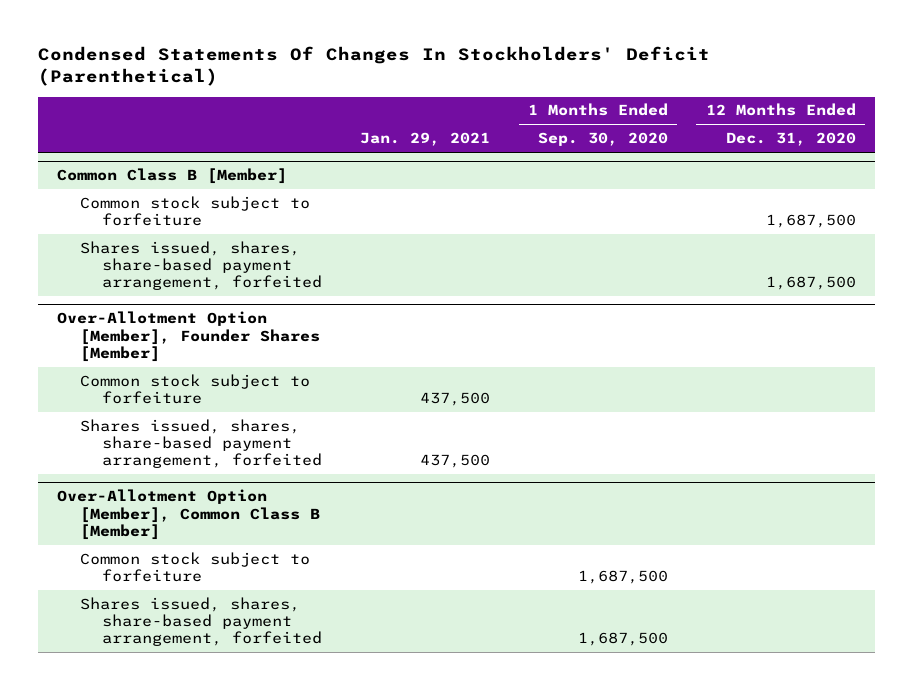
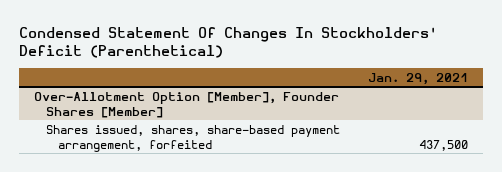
- Condensed Statements Of Changes In Stockholders' Deficit (Parenthetical)
+ Condensed Statement Of Changes In Stockholders' Deficit (Parenthetical)
- | Jan. 29, 2021 | 1 Months Ended Sep. 30, 2020 | 12 Months Ended Dec. 31, 2020
+ | Jan. 29, 2021
- Common Class B [Member]
- Common stock subject to forfeiture | | | 1,687,500
- Shares issued, shares, share-based payment arrangement, forfeited | | | 1,687,500
@ Over-Allotment Option [Member], Founder Shares [Member]
- Common stock subject to forfeiture | 437,500 | |
- Over-Allotment Option [Member], Common Class B [Member]
- Common stock subject to forfeiture | | 1,687,500 |
- Shares issued, shares, share-based payment arrangement, forfeited | | 1,687,500 |

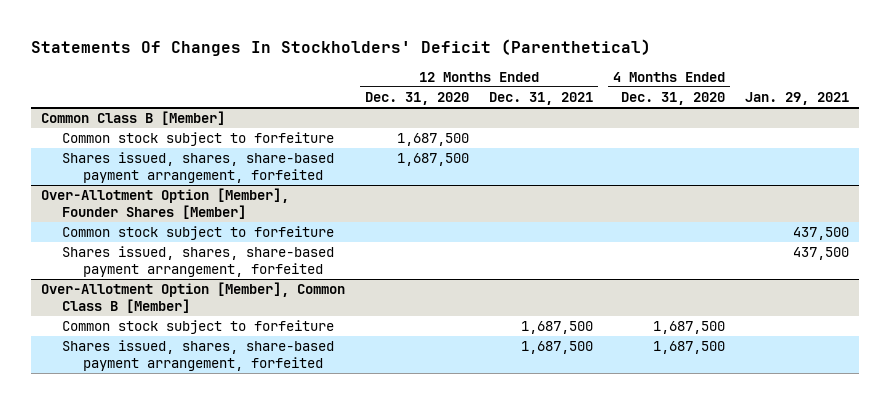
- Condensed Statement Of Changes In Stockholders' Deficit (Parenthetical)
+ Statements Of Changes In Stockholders' Deficit (Parenthetical)
- | Jan. 29, 2021
+ | 12 Months Ended Dec. 31, 2020 | 12 Months Ended Dec. 31, 2021 | 4 Months Ended Dec. 31, 2020 | Jan. 29, 2021
+ Common Class B [Member]
+ Common stock subject to forfeiture | 1,687,500 | | |
+ Shares issued, shares, share-based payment arrangement, forfeited | 1,687,500 | | |
@ Over-Allotment Option [Member], Founder Shares [Member]
+ Common stock subject to forfeiture | | | | 437,500
+ Over-Allotment Option [Member], Common Class B [Member]
+ Common stock subject to forfeiture | | 1,687,500 | 1,687,500 |
+ Shares issued, shares, share-based payment arrangement, forfeited | | 1,687,500 | 1,687,500 |

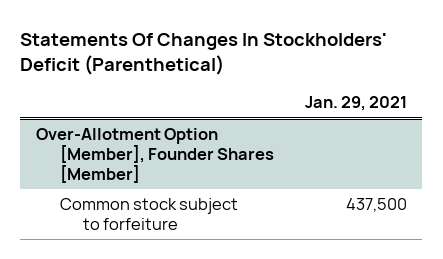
- | 12 Months Ended Dec. 31, 2020 | 12 Months Ended Dec. 31, 2021 | 4 Months Ended Dec. 31, 2020 | Jan. 29, 2021
+ | Jan. 29, 2021
- Common Class B [Member]
- Common stock subject to forfeiture | 1,687,500 | | |
- Shares issued, shares, share-based payment arrangement, forfeited | 1,687,500 | | |
@ Over-Allotment Option [Member], Founder Shares [Member]
- Shares issued, shares, share-based payment arrangement, forfeited | | | | 437,500
- Over-Allotment Option [Member], Common Class B [Member]
- Common stock subject to forfeiture | | 1,687,500 | 1,687,500 |
- Shares issued, shares, share-based payment arrangement, forfeited | | 1,687,500 | 1,687,500 |

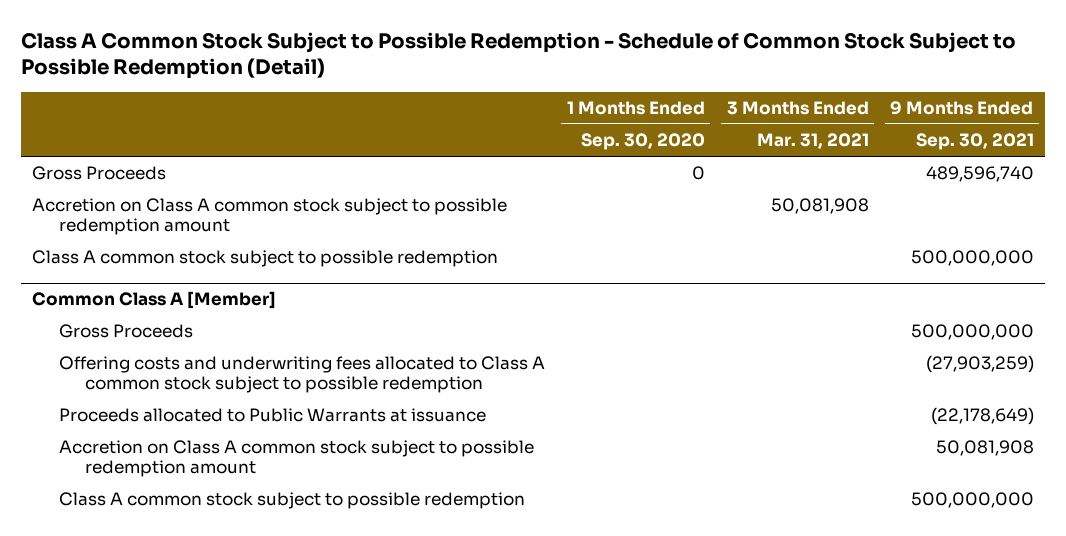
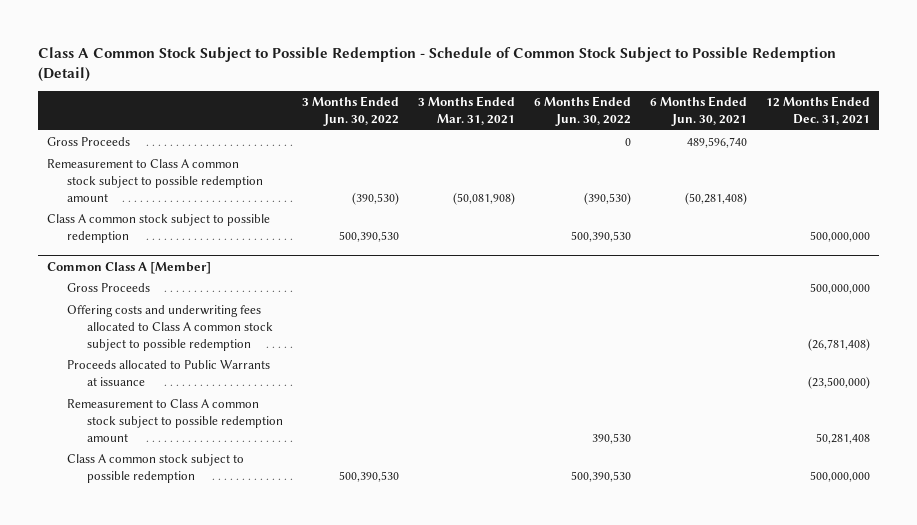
- | 1 Months Ended Sep. 30, 2020 | 3 Months Ended Mar. 31, 2021 | 9 Months Ended Sep. 30, 2021
+ | 3 Months Ended Jun. 30, 2022 | 3 Months Ended Mar. 31, 2021 | 6 Months Ended Jun. 30, 2022 | 6 Months Ended Jun. 30, 2021 | 12 Months Ended Dec. 31, 2021
- Accretion on Class A common stock subject to possible redemption amount | | 50,081,908 |
+ Remeasurement to Class A common stock subject to possible redemption amount | (390,530) | (50,081,908) | (390,530) | (50,281,408) |
@ Common Class A [Member]
- Accretion on Class A common stock subject to possible redemption amount | | | 50,081,908
+ Remeasurement to Class A common stock subject to possible redemption amount | | | 390,530 | | 50,281,408

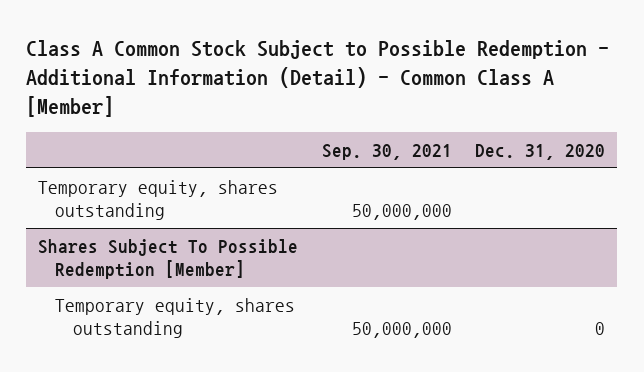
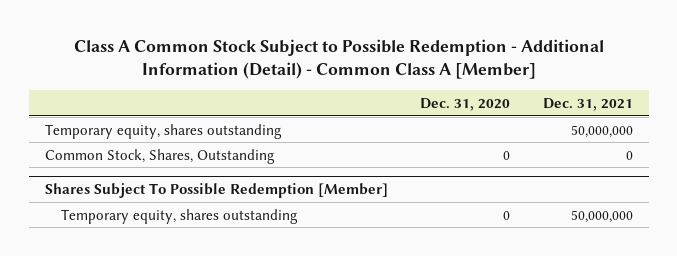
- | Sep. 30, 2021 | Dec. 31, 2020
+ | Dec. 31, 2020 | Dec. 31, 2021
+ Common Stock, Shares, Outstanding | 0 | 0

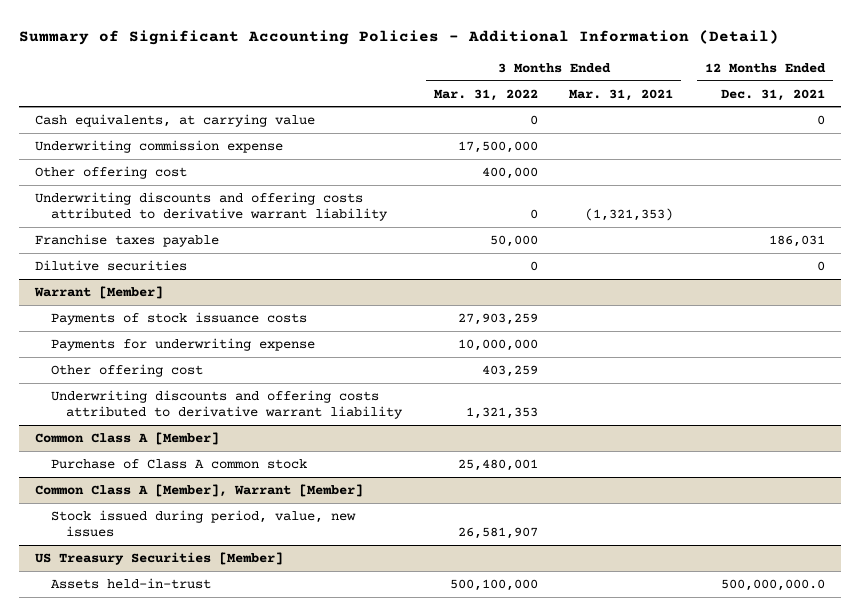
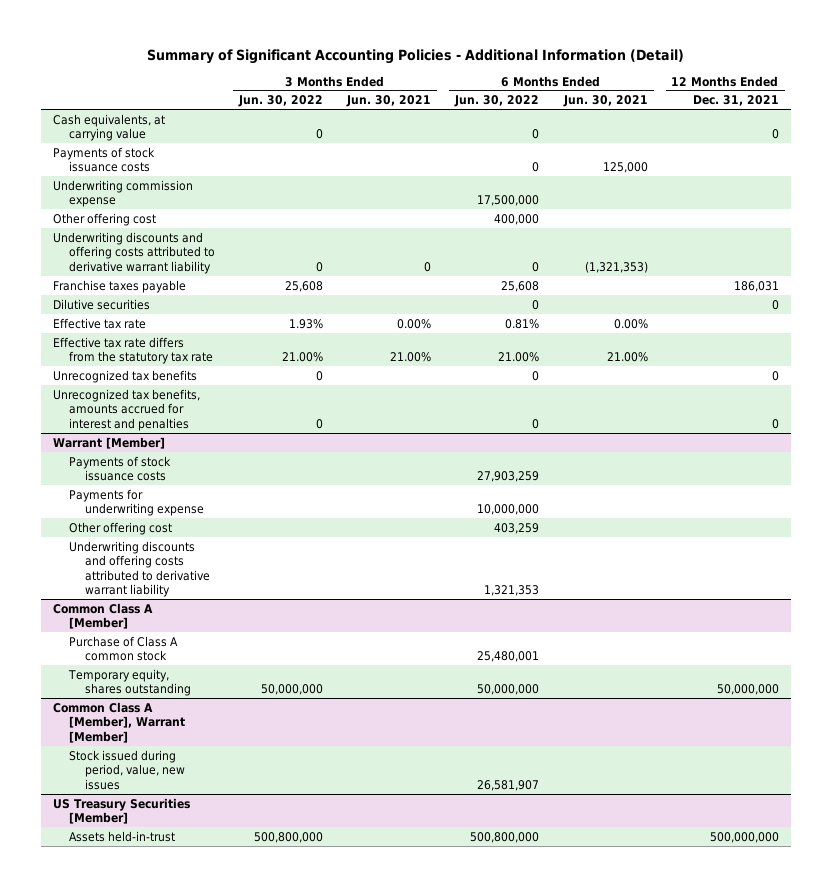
- | 3 Months Ended Mar. 31, 2022 | 3 Months Ended Mar. 31, 2021 | 12 Months Ended Dec. 31, 2021
+ | 3 Months Ended Jun. 30, 2022 | 3 Months Ended Jun. 30, 2021 | 6 Months Ended Jun. 30, 2022 | 6 Months Ended Jun. 30, 2021 | 12 Months Ended Dec. 31, 2021
+ Payments of stock issuance costs | | | 0 | 125,000 |
+ Effective tax rate | 1.93% | 0.00% | 0.81% | 0.00% |
+ Effective tax rate differs from the statutory tax rate | 21.00% | 21.00% | 21.00% | 21.00% |
+ Unrecognized tax benefits | 0 | | 0 | | 0
+ Unrecognized tax benefits, amounts accrued for interest and penalties | 0 | | 0 | | 0
@ Common Class A [Member]
+ Temporary equity, shares outstanding | 50,000,000 | | 50,000,000 | | 50,000,000
@ US Treasury Securities [Member]
- Assets held-in-trust | 500,100,000 | | 500,000,000.0
+ Assets held-in-trust | 500,800,000 | | 500,800,000 | | 500,000,000

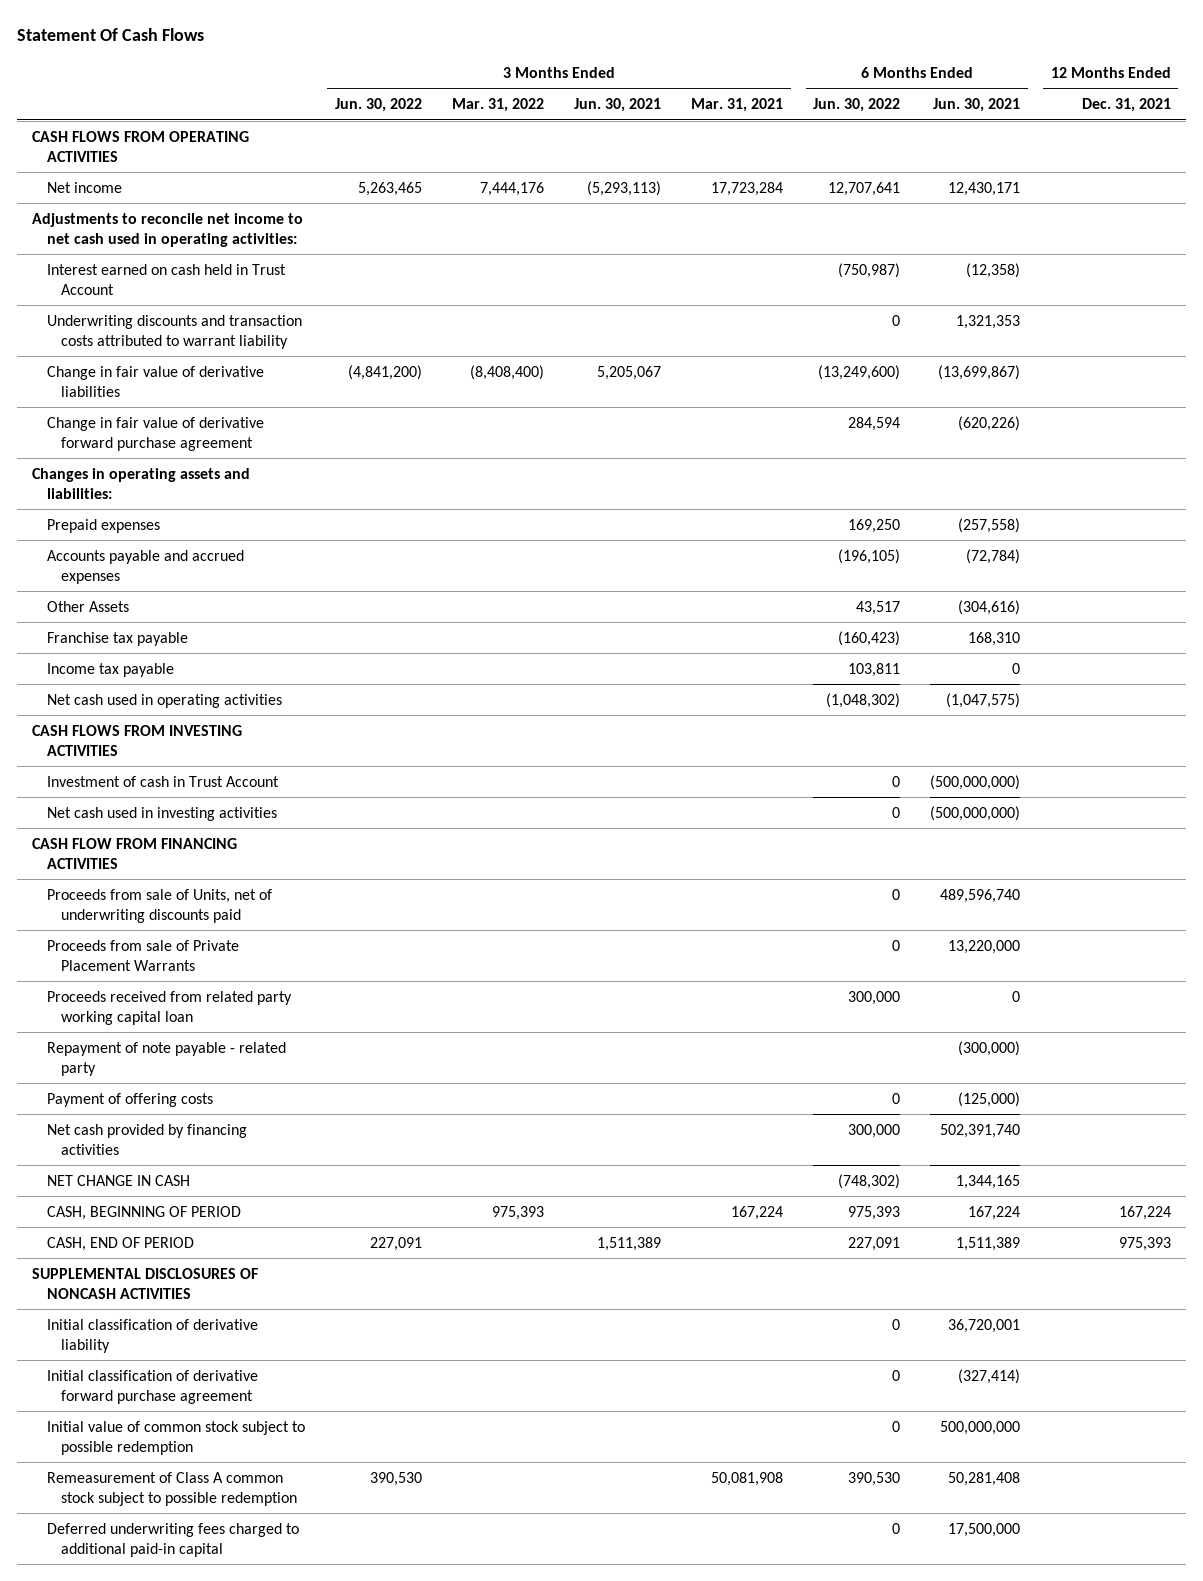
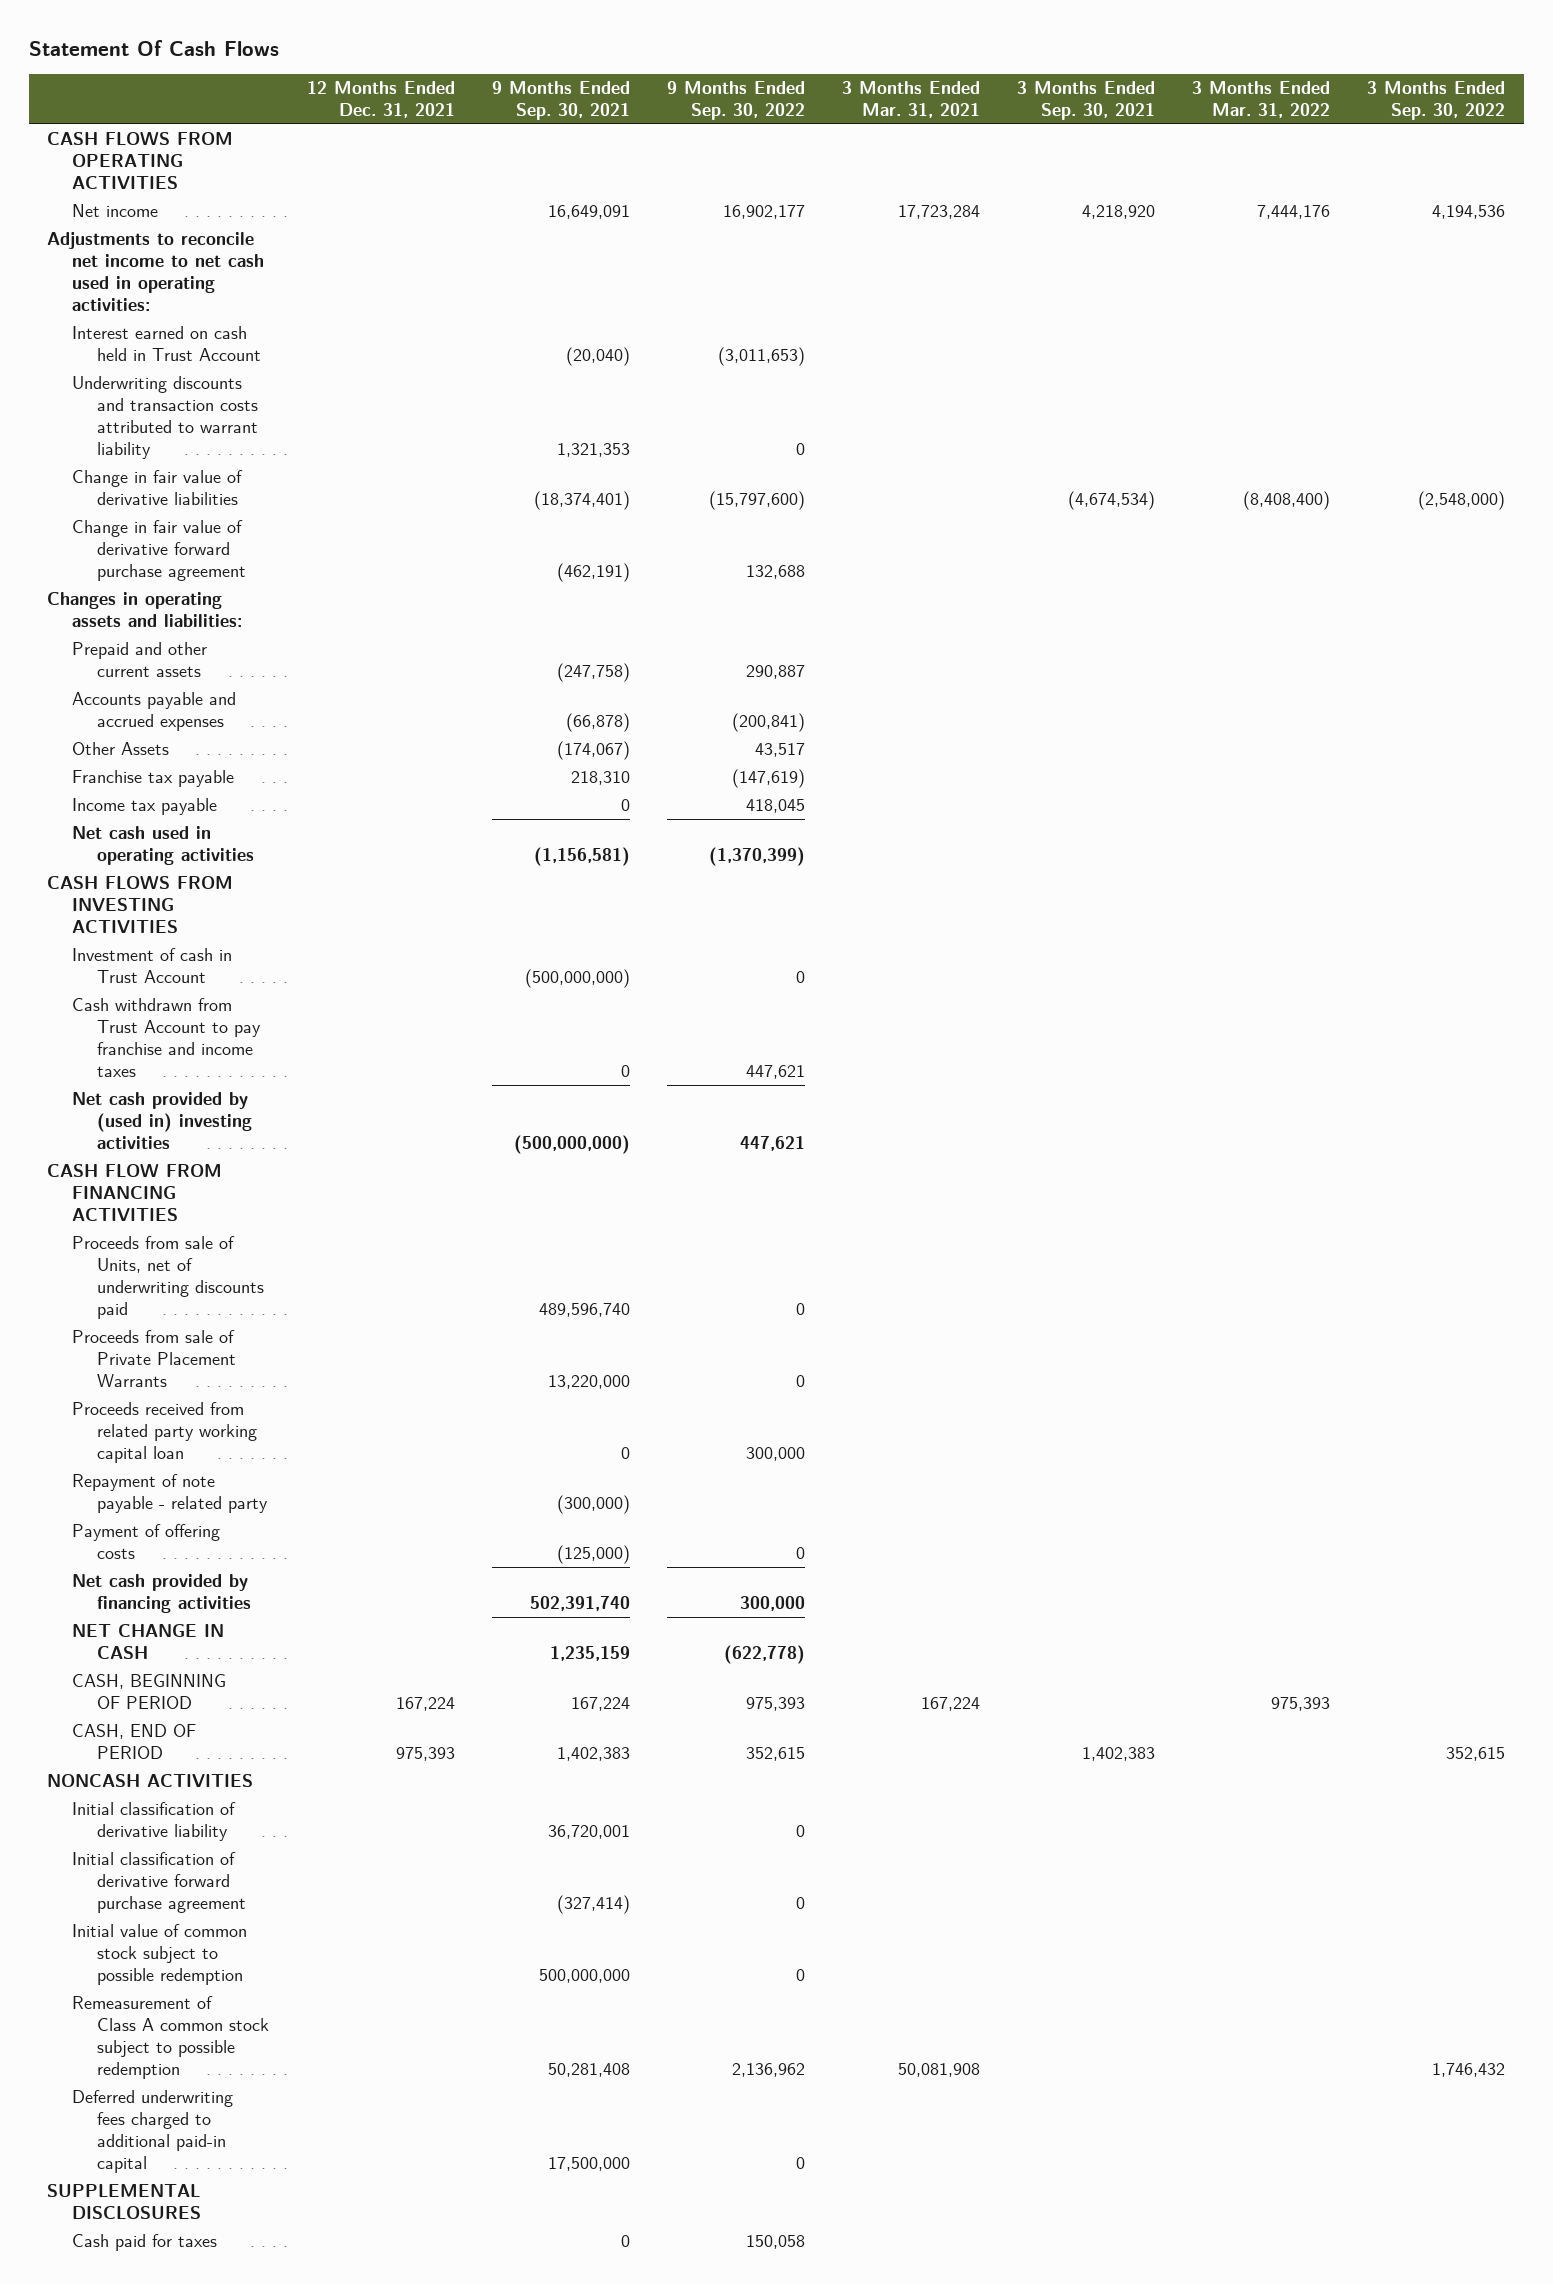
- | 3 Months Ended Jun. 30, 2022 | 3 Months Ended Mar. 31, 2022 | 3 Months Ended Jun. 30, 2021 | 3 Months Ended Mar. 31, 2021 | 6 Months Ended Jun. 30, 2022 | 6 Months Ended Jun. 30, 2021 | 12 Months Ended Dec. 31, 2021
+ | 12 Months Ended Dec. 31, 2021 | 9 Months Ended Sep. 30, 2021 | 9 Months Ended Sep. 30, 2022 | 3 Months Ended Mar. 31, 2021 | 3 Months Ended Sep. 30, 2021 | 3 Months Ended Mar. 31, 2022 | 3 Months Ended Sep. 30, 2022
- Prepaid expenses | | | | | 169,250 | (257,558) |
+ Prepaid and other current assets | | (247,758) | 290,887 | | | |
- Net cash used in investing activities | | | | | 0 | (500,000,000) |
+ Cash withdrawn from Trust Account to pay franchise and income taxes | | 0 | 447,621 | | | |
+ Net cash provided by (used in) investing activities | | (500,000,000) | 447,621 | | | |
- SUPPLEMENTAL DISCLOSURES OF NONCASH ACTIVITIES
+ NONCASH ACTIVITIES
+ SUPPLEMENTAL DISCLOSURES
+ Cash paid for taxes | | 0 | 150,058 | | | |

